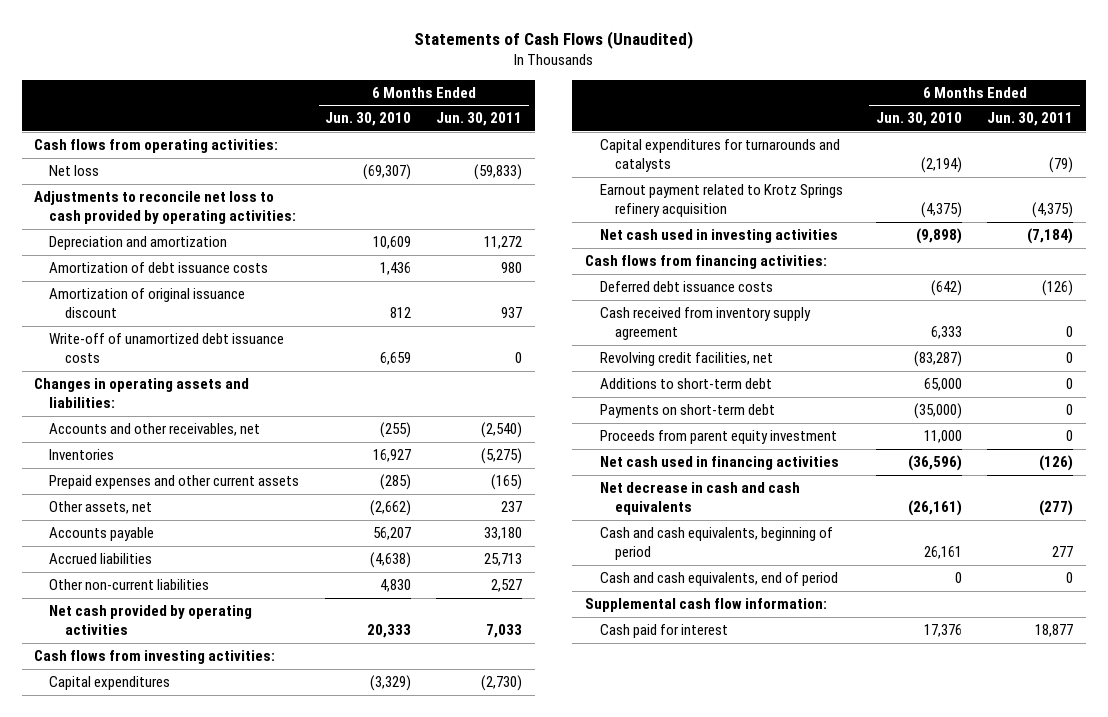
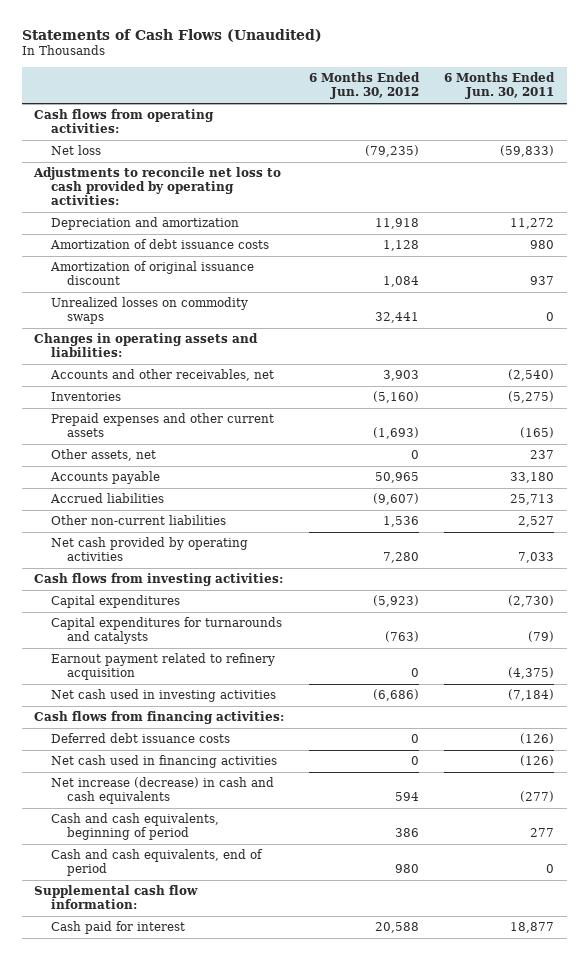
- | 6 Months Ended Jun. 30, 2010 | 6 Months Ended Jun. 30, 2011
+ | 6 Months Ended Jun. 30, 2012 | 6 Months Ended Jun. 30, 2011
- Write-off of unamortized debt issuance costs | 6,659 | 0
+ Unrealized losses on commodity swaps | 32,441 | 0
- Earnout payment related to Krotz Springs refinery acquisition | (4,375) | (4,375)
+ Earnout payment related to refinery acquisition | 0 | (4,375)
- Cash received from inventory supply agreement | 6,333 | 0
- Revolving credit facilities, net | (83,287) | 0
- Additions to short-term debt | 65,000 | 0
- Payments on short-term debt | (35,000) | 0
- Proceeds from parent equity investment | 11,000 | 0
- Net decrease in cash and cash equivalents | (26,161) | (277)
+ Net increase (decrease) in cash and cash equivalents | 594 | (277)

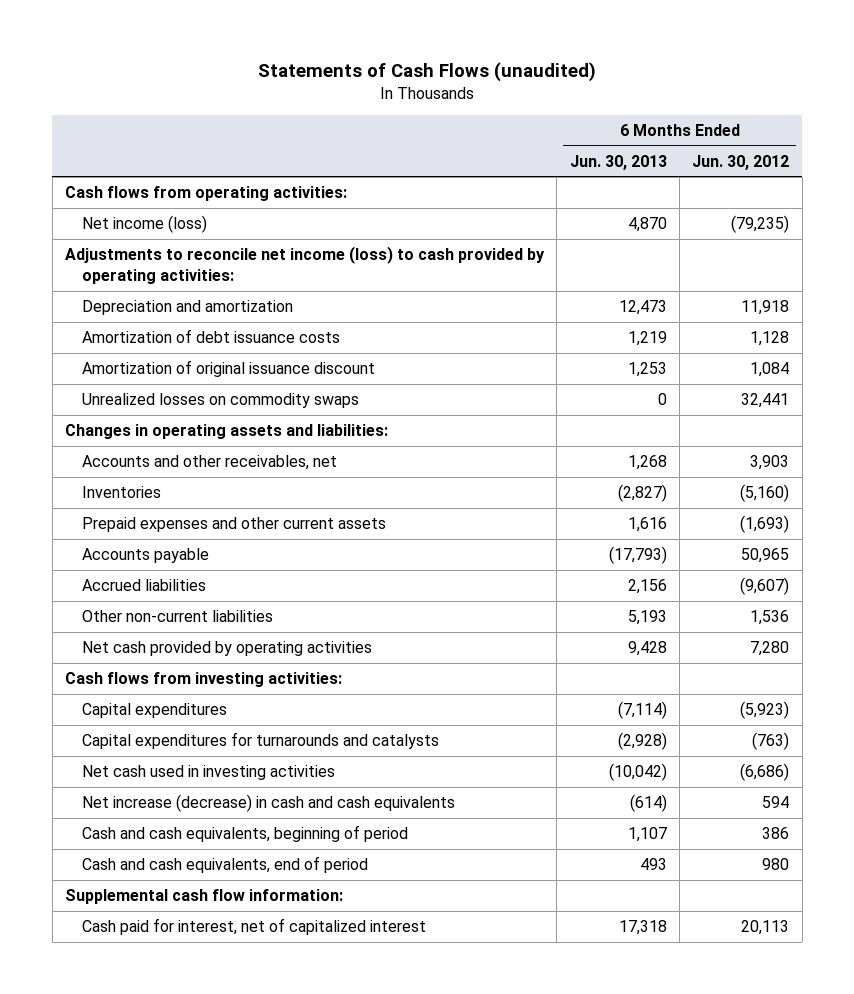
- Statements of Cash Flows (Unaudited)
+ Statements of Cash Flows (unaudited)
- | 6 Months Ended Jun. 30, 2012 | 6 Months Ended Jun. 30, 2011
+ | 6 Months Ended Jun. 30, 2013 | 6 Months Ended Jun. 30, 2012
- Net loss | (79,235) | (59,833)
- Adjustments to reconcile net loss to cash provided by operating activities:
+ Net income (loss) | 4,870 | (79,235)
+ Adjustments to reconcile net income (loss) to cash provided by operating activities:
- Other assets, net | 0 | 237
- Earnout payment related to refinery acquisition | 0 | (4,375)
- Cash flows from financing activities:
- Deferred debt issuance costs | 0 | (126)
- Net cash used in financing activities | 0 | (126)
- Cash paid for interest | 20,588 | 18,877
+ Cash paid for interest, net of capitalized interest | 17,318 | 20,113

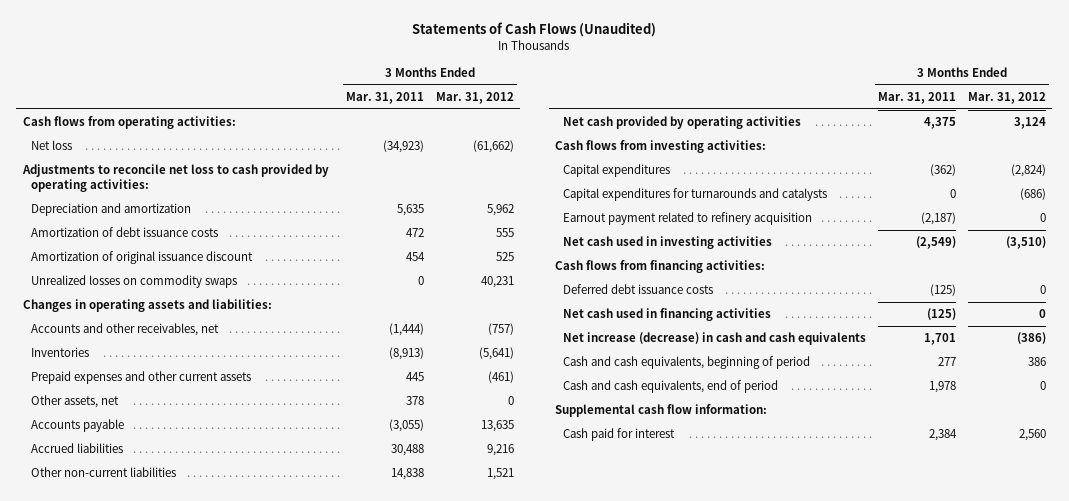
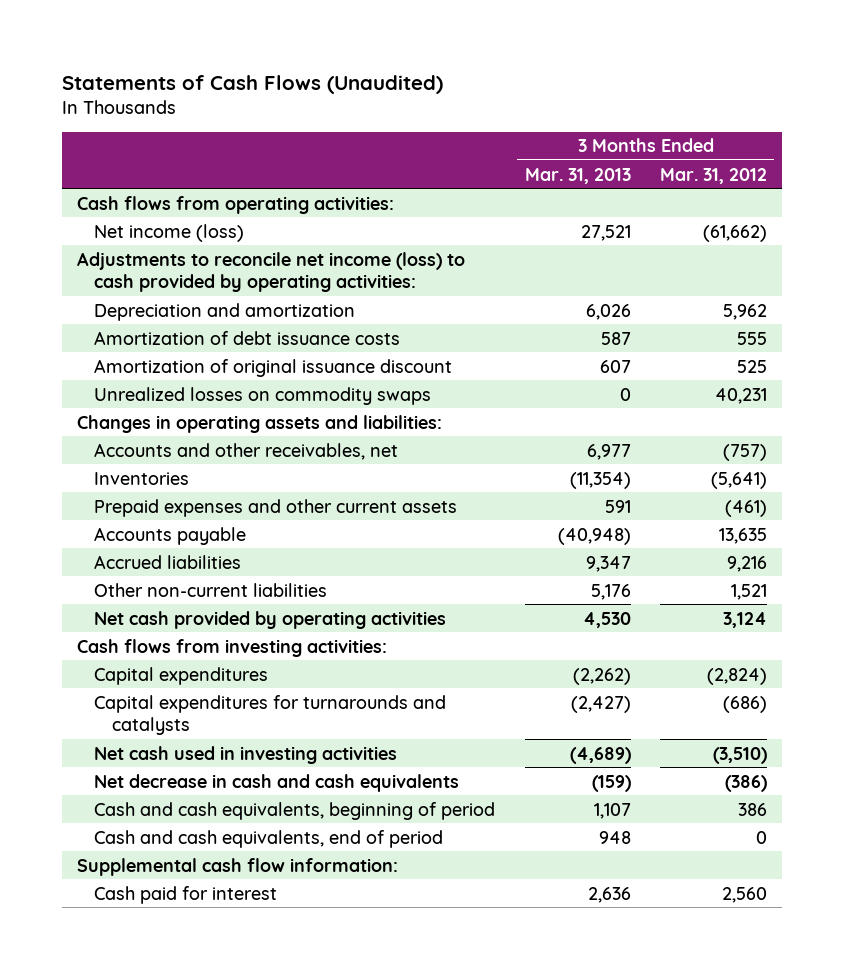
- | 3 Months Ended Mar. 31, 2011 | 3 Months Ended Mar. 31, 2012
+ | 3 Months Ended Mar. 31, 2013 | 3 Months Ended Mar. 31, 2012
- Net loss | (34,923) | (61,662)
- Adjustments to reconcile net loss to cash provided by operating activities:
+ Net income (loss) | 27,521 | (61,662)
+ Adjustments to reconcile net income (loss) to cash provided by operating activities:
- Other assets, net | 378 | 0
- Earnout payment related to refinery acquisition | (2,187) | 0
- Cash flows from financing activities:
- Deferred debt issuance costs | (125) | 0
- Net cash used in financing activities | (125) | 0
- Net increase (decrease) in cash and cash equivalents | 1,701 | (386)
+ Net decrease in cash and cash equivalents | (159) | (386)

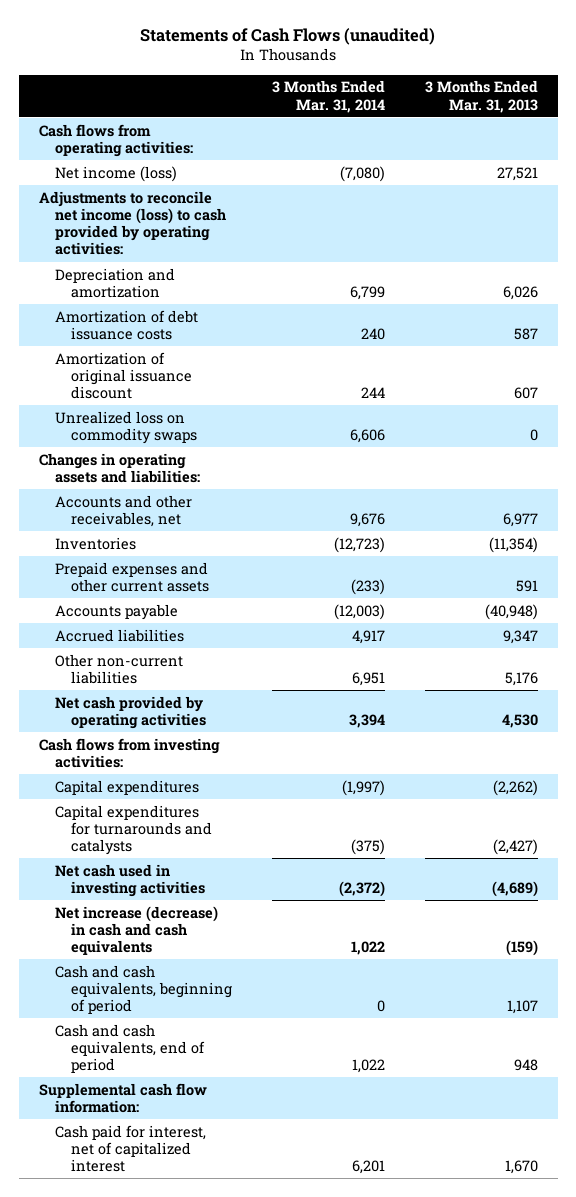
- Statements of Cash Flows (Unaudited)
+ Statements of Cash Flows (unaudited)
- | 3 Months Ended Mar. 31, 2013 | 3 Months Ended Mar. 31, 2012
+ | 3 Months Ended Mar. 31, 2014 | 3 Months Ended Mar. 31, 2013
- Unrealized losses on commodity swaps | 0 | 40,231
+ Unrealized loss on commodity swaps | 6,606 | 0
- Net decrease in cash and cash equivalents | (159) | (386)
+ Net increase (decrease) in cash and cash equivalents | 1,022 | (159)
- Cash paid for interest | 2,636 | 2,560
+ Cash paid for interest, net of capitalized interest | 6,201 | 1,670

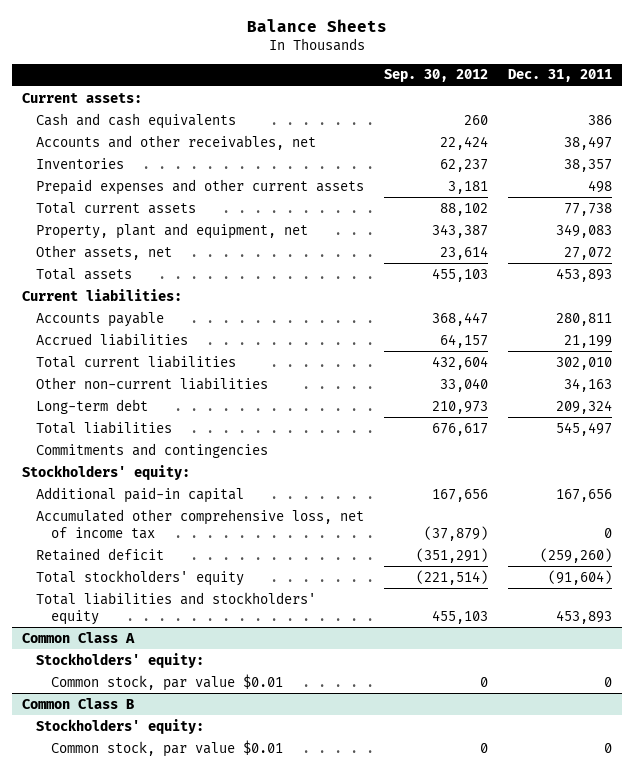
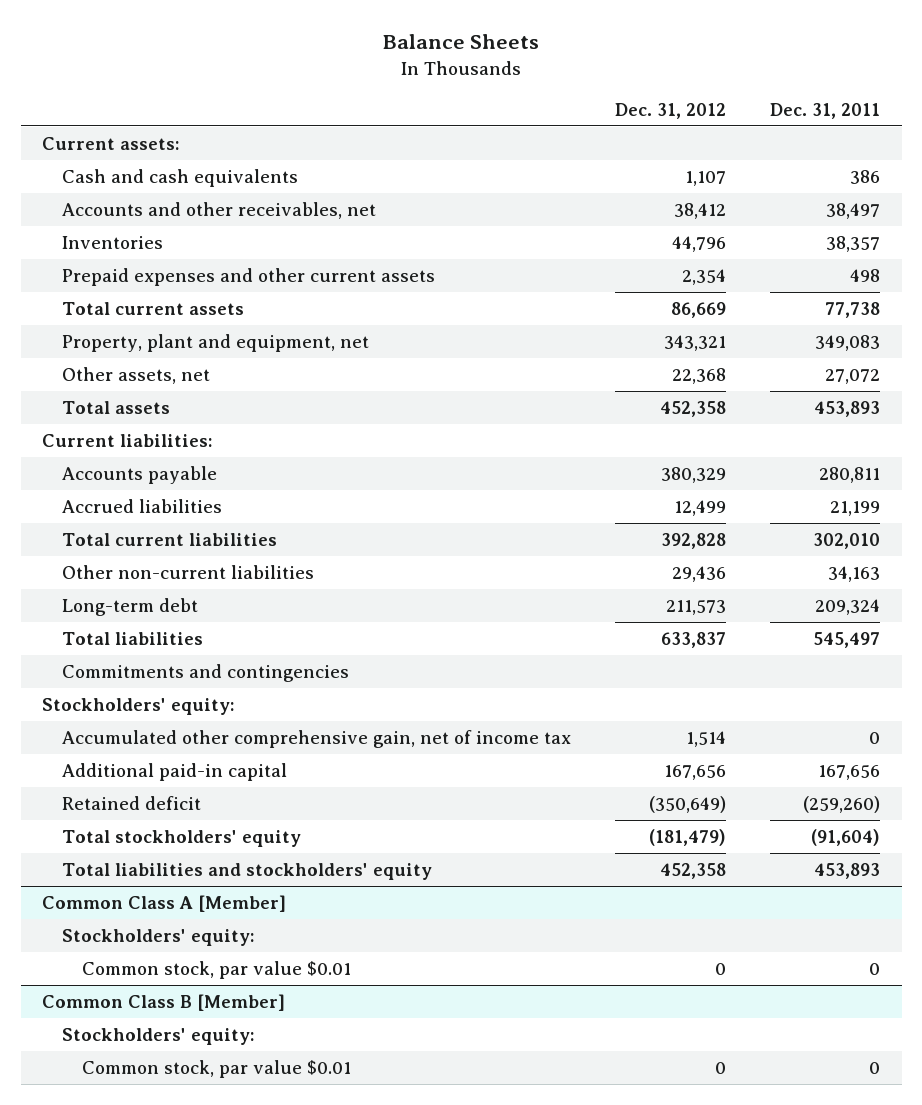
- | Sep. 30, 2012 | Dec. 31, 2011
+ | Dec. 31, 2012 | Dec. 31, 2011
+ Accumulated other comprehensive gain, net of income tax | 1,514 | 0
- Accumulated other comprehensive loss, net of income tax | (37,879) | 0
- Common Class A
+ Common Class A [Member]
- Common Class B
+ Common Class B [Member]

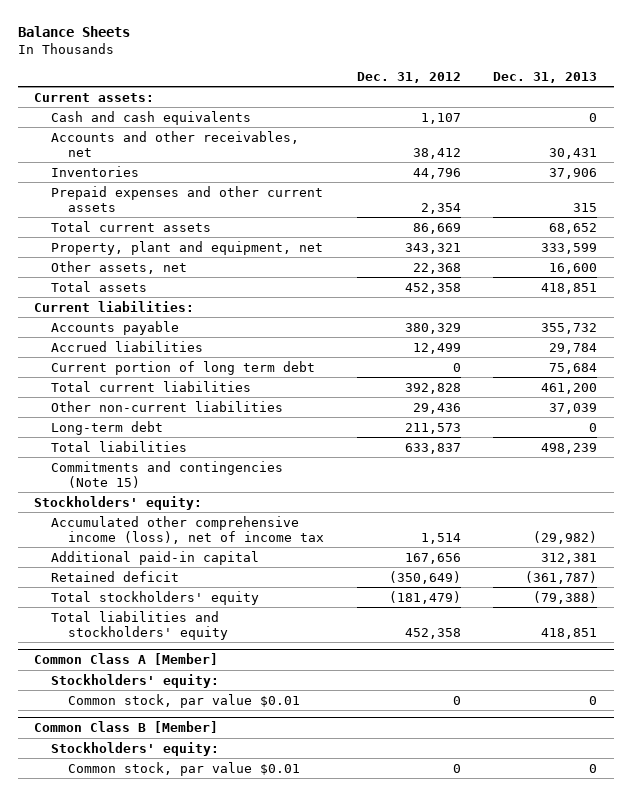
- | Dec. 31, 2012 | Dec. 31, 2011
+ | Dec. 31, 2012 | Dec. 31, 2013
+ Current portion of long term debt | 0 | 75,684
- Commitments and contingencies
+ Commitments and contingencies (Note 15)
- Accumulated other comprehensive gain, net of income tax | 1,514 | 0
+ Accumulated other comprehensive income (loss), net of income tax | 1,514 | (29,982)

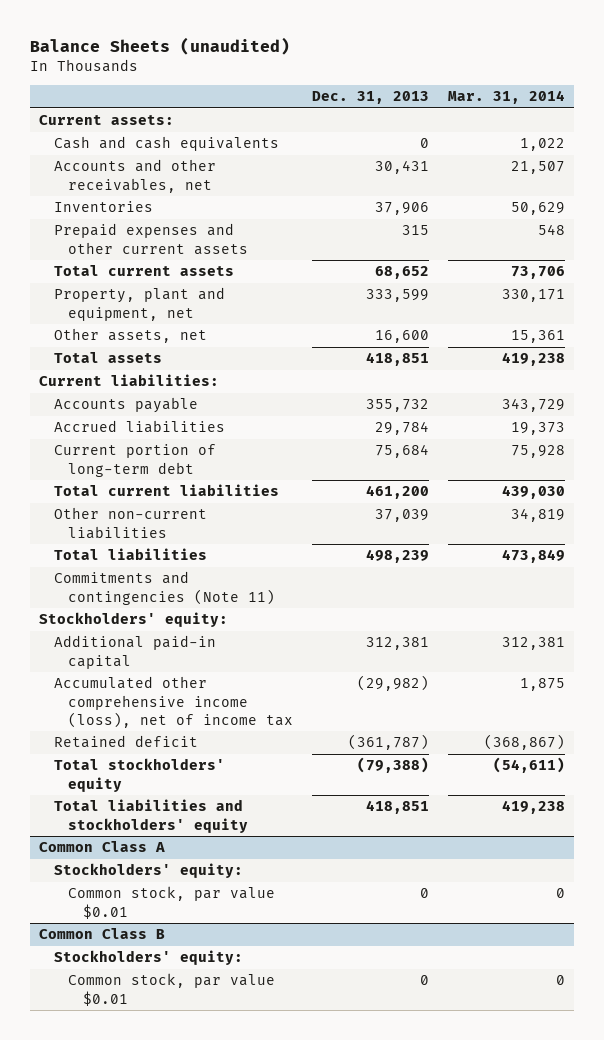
- Balance Sheets
+ Balance Sheets (unaudited)
- | Dec. 31, 2012 | Dec. 31, 2013
+ | Dec. 31, 2013 | Mar. 31, 2014
- Current portion of long term debt | 0 | 75,684
+ Current portion of long-term debt | 75,684 | 75,928
- Long-term debt | 211,573 | 0
- Commitments and contingencies (Note 15)
+ Commitments and contingencies (Note 11)
moved down: Accumulated other comprehensive income (loss), net of income tax | (29,982) | 1,875
- Common Class A [Member]
+ Common Class A
- Common Class B [Member]
+ Common Class B

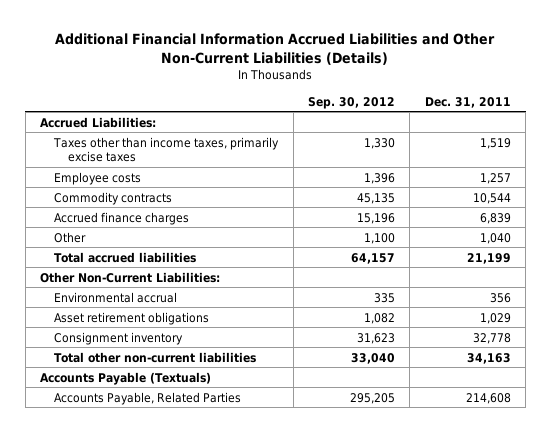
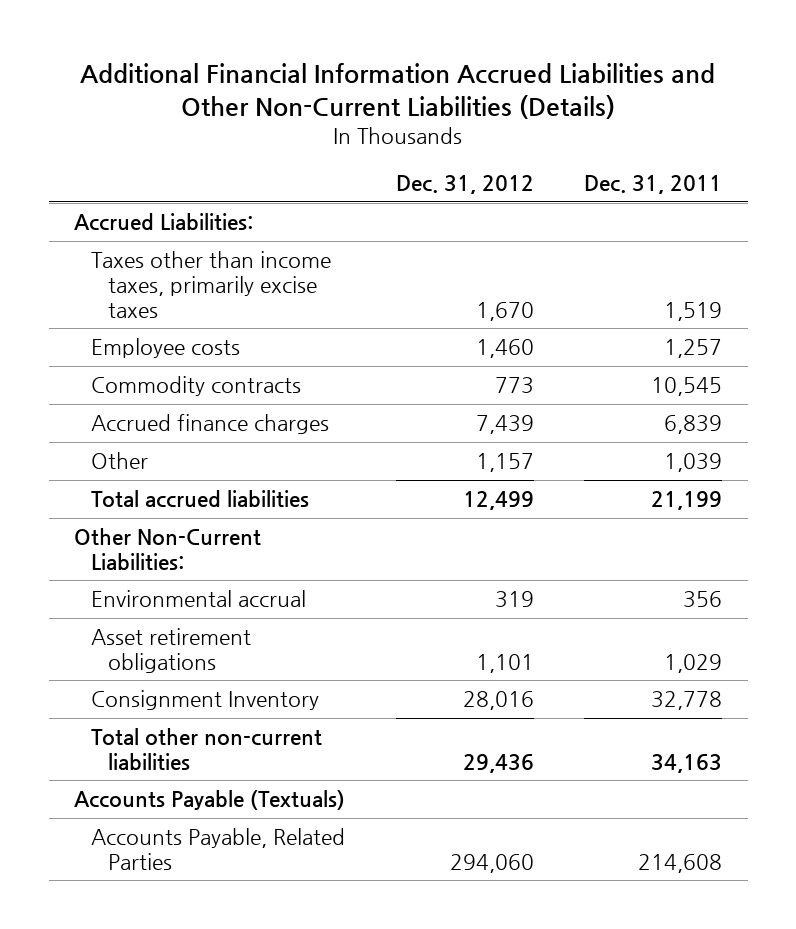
- | Sep. 30, 2012 | Dec. 31, 2011
+ | Dec. 31, 2012 | Dec. 31, 2011
- Commodity contracts | 45,135 | 10,544
+ Commodity contracts | 773 | 10,545
- Other | 1,100 | 1,040
+ Other | 1,157 | 1,039
- Consignment inventory | 31,623 | 32,778
+ Consignment Inventory | 28,016 | 32,778

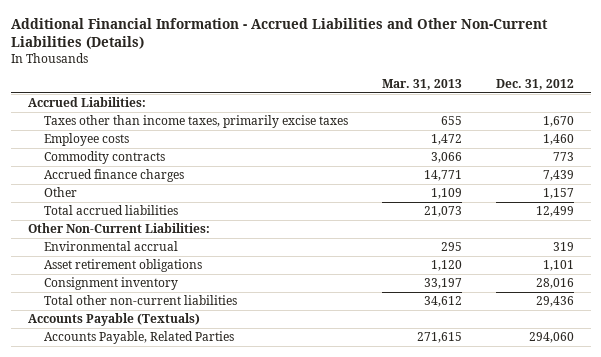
- Additional Financial Information Accrued Liabilities and Other Non-Current Liabilities (Details)
+ Additional Financial Information - Accrued Liabilities and Other Non-Current Liabilities (Details)
- | Dec. 31, 2012 | Dec. 31, 2011
+ | Mar. 31, 2013 | Dec. 31, 2012
- Consignment Inventory | 28,016 | 32,778
+ Consignment inventory | 33,197 | 28,016

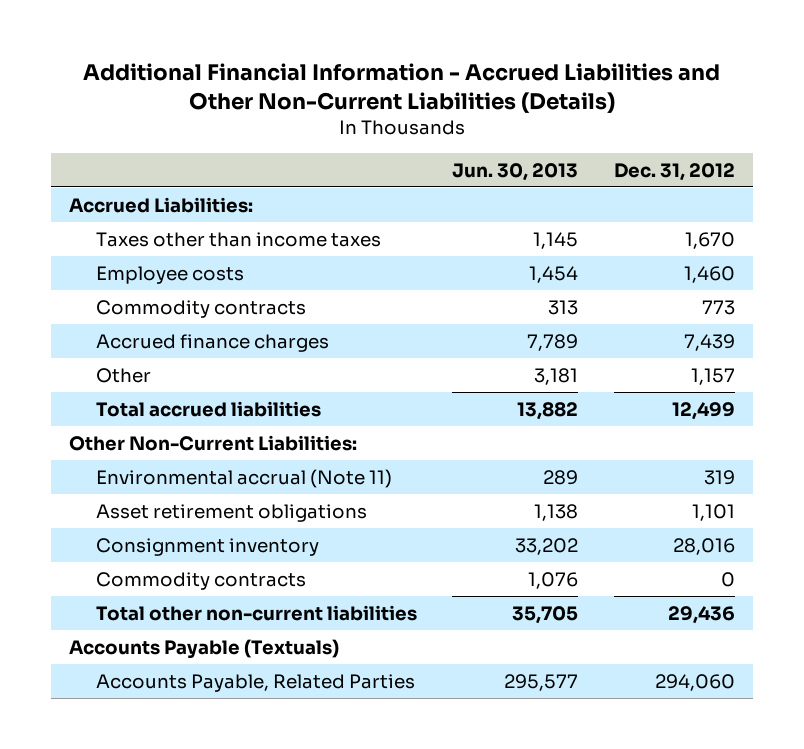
- | Mar. 31, 2013 | Dec. 31, 2012
+ | Jun. 30, 2013 | Dec. 31, 2012
- Taxes other than income taxes, primarily excise taxes | 655 | 1,670
+ Taxes other than income taxes | 1,145 | 1,670
- Environmental accrual | 295 | 319
+ Environmental accrual (Note 11) | 289 | 319
+ Commodity contracts | 1,076 | 0

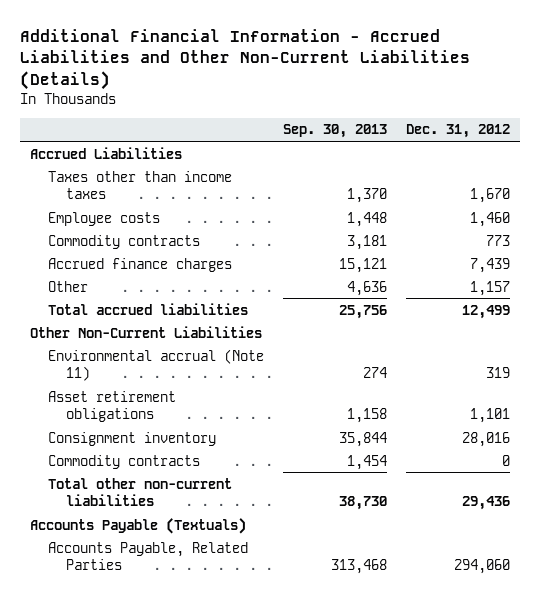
- | Jun. 30, 2013 | Dec. 31, 2012
+ | Sep. 30, 2013 | Dec. 31, 2012
- Accrued Liabilities:
+ Accrued Liabilities
- Other Non-Current Liabilities:
+ Other Non-Current Liabilities

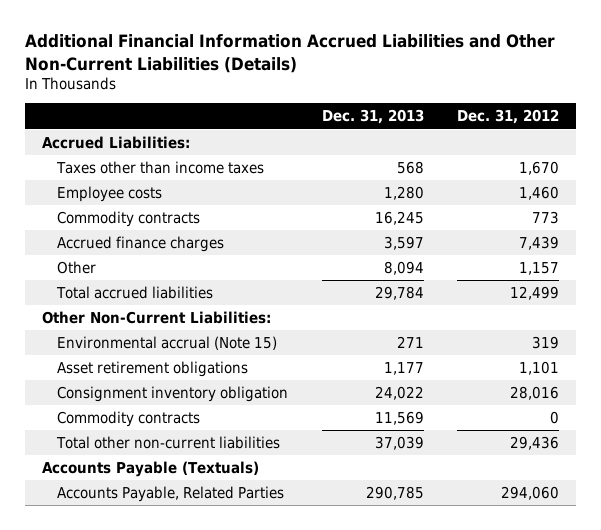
- Additional Financial Information - Accrued Liabilities and Other Non-Current Liabilities (Details)
+ Additional Financial Information Accrued Liabilities and Other Non-Current Liabilities (Details)
- | Sep. 30, 2013 | Dec. 31, 2012
+ | Dec. 31, 2013 | Dec. 31, 2012
- Accrued Liabilities
+ Accrued Liabilities:
- Other Non-Current Liabilities
- Environmental accrual (Note 11) | 274 | 319
+ Other Non-Current Liabilities:
+ Environmental accrual (Note 15) | 271 | 319
- Consignment inventory | 35,844 | 28,016
+ Consignment inventory obligation | 24,022 | 28,016

